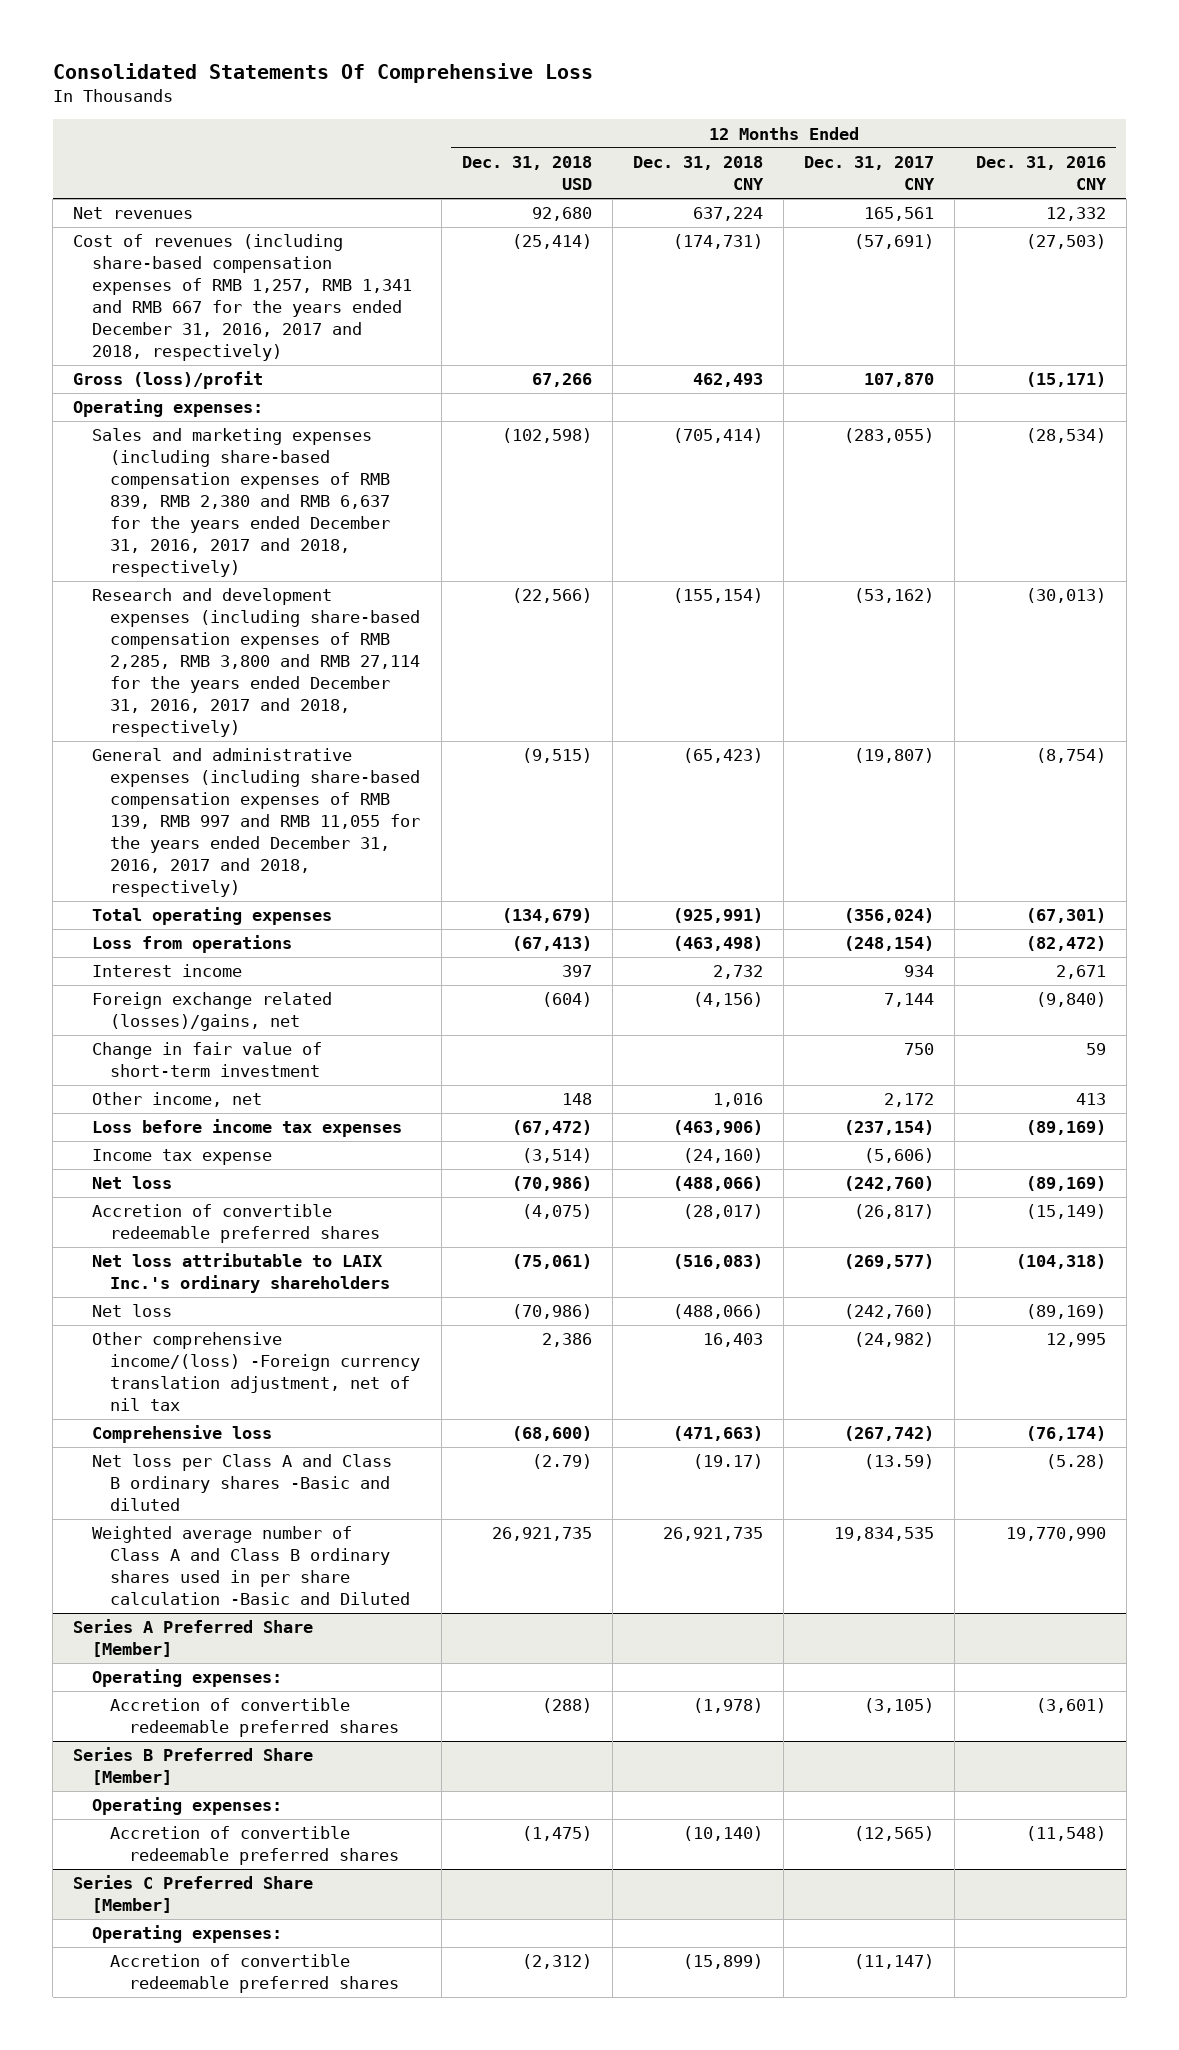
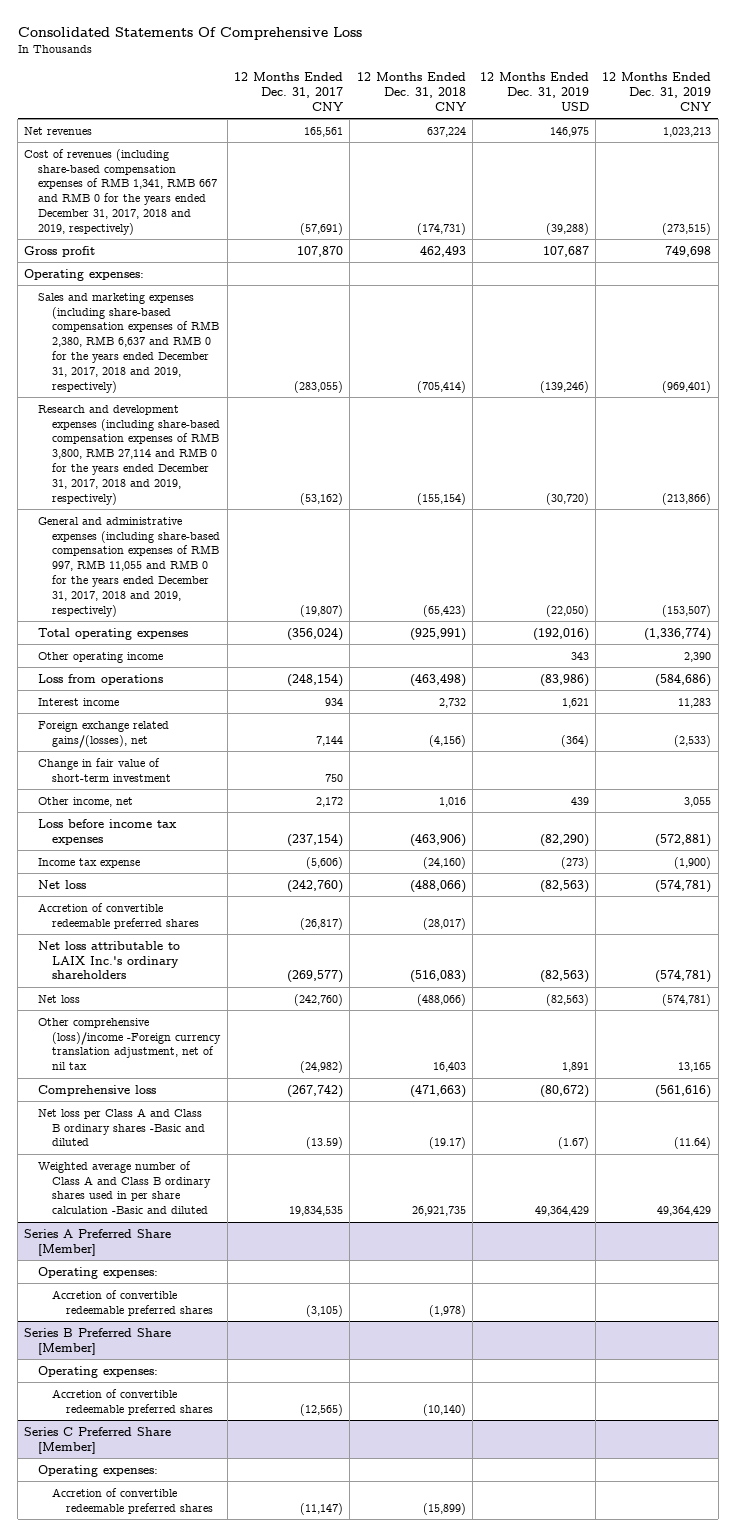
- | 12 Months Ended Dec. 31, 2018 USD | 12 Months Ended Dec. 31, 2018 CNY | 12 Months Ended Dec. 31, 2017 CNY | 12 Months Ended Dec. 31, 2016 CNY
+ | 12 Months Ended Dec. 31, 2017 CNY | 12 Months Ended Dec. 31, 2018 CNY | 12 Months Ended Dec. 31, 2019 USD | 12 Months Ended Dec. 31, 2019 CNY
- Cost of revenues (including share-based compensation expenses of RMB 1,257, RMB 1,341 and RMB 667 for the years ended December 31, 2016, 2017 and 2018, respectively) | (25,414) | (174,731) | (57,691) | (27,503)
- Gross (loss)/profit | 67,266 | 462,493 | 107,870 | (15,171)
+ Cost of revenues (including share-based compensation expenses of RMB 1,341, RMB 667 and RMB 0 for the years ended December 31, 2017, 2018 and 2019, respectively) | (57,691) | (174,731) | (39,288) | (273,515)
+ Gross profit | 107,870 | 462,493 | 107,687 | 749,698
- Sales and marketing expenses (including share-based compensation expenses of RMB 839, RMB 2,380 and RMB 6,637 for the years ended December 31, 2016, 2017 and 2018, respectively) | (102,598) | (705,414) | (283,055) | (28,534)
- Research and development expenses (including share-based compensation expenses of RMB 2,285, RMB 3,800 and RMB 27,114 for the years ended December 31, 2016, 2017 and 2018, respectively) | (22,566) | (155,154) | (53,162) | (30,013)
- General and administrative expenses (including share-based compensation expenses of RMB 139, RMB 997 and RMB 11,055 for the years ended December 31, 2016, 2017 and 2018, respectively) | (9,515) | (65,423) | (19,807) | (8,754)
+ Sales and marketing expenses (including share-based compensation expenses of RMB 2,380, RMB 6,637 and RMB 0 for the years ended December 31, 2017, 2018 and 2019, respectively) | (283,055) | (705,414) | (139,246) | (969,401)
+ Research and development expenses (including share-based compensation expenses of RMB 3,800, RMB 27,114 and RMB 0 for the years ended December 31, 2017, 2018 and 2019, respectively) | (53,162) | (155,154) | (30,720) | (213,866)
+ General and administrative expenses (including share-based compensation expenses of RMB 997, RMB 11,055 and RMB 0 for the years ended December 31, 2017, 2018 and 2019, respectively) | (19,807) | (65,423) | (22,050) | (153,507)
+ Other operating income | | | 343 | 2,390
- Foreign exchange related (losses)/gains, net | (604) | (4,156) | 7,144 | (9,840)
+ Foreign exchange related gains/(losses), net | 7,144 | (4,156) | (364) | (2,533)
- Other comprehensive income/(loss) -Foreign currency translation adjustment, net of nil tax | 2,386 | 16,403 | (24,982) | 12,995
+ Other comprehensive (loss)/income -Foreign currency translation adjustment, net of nil tax | (24,982) | 16,403 | 1,891 | 13,165
- Weighted average number of Class A and Class B ordinary shares used in per share calculation -Basic and Diluted | 26,921,735 | 26,921,735 | 19,834,535 | 19,770,990
+ Weighted average number of Class A and Class B ordinary shares used in per share calculation -Basic and diluted | 19,834,535 | 26,921,735 | 49,364,429 | 49,364,429

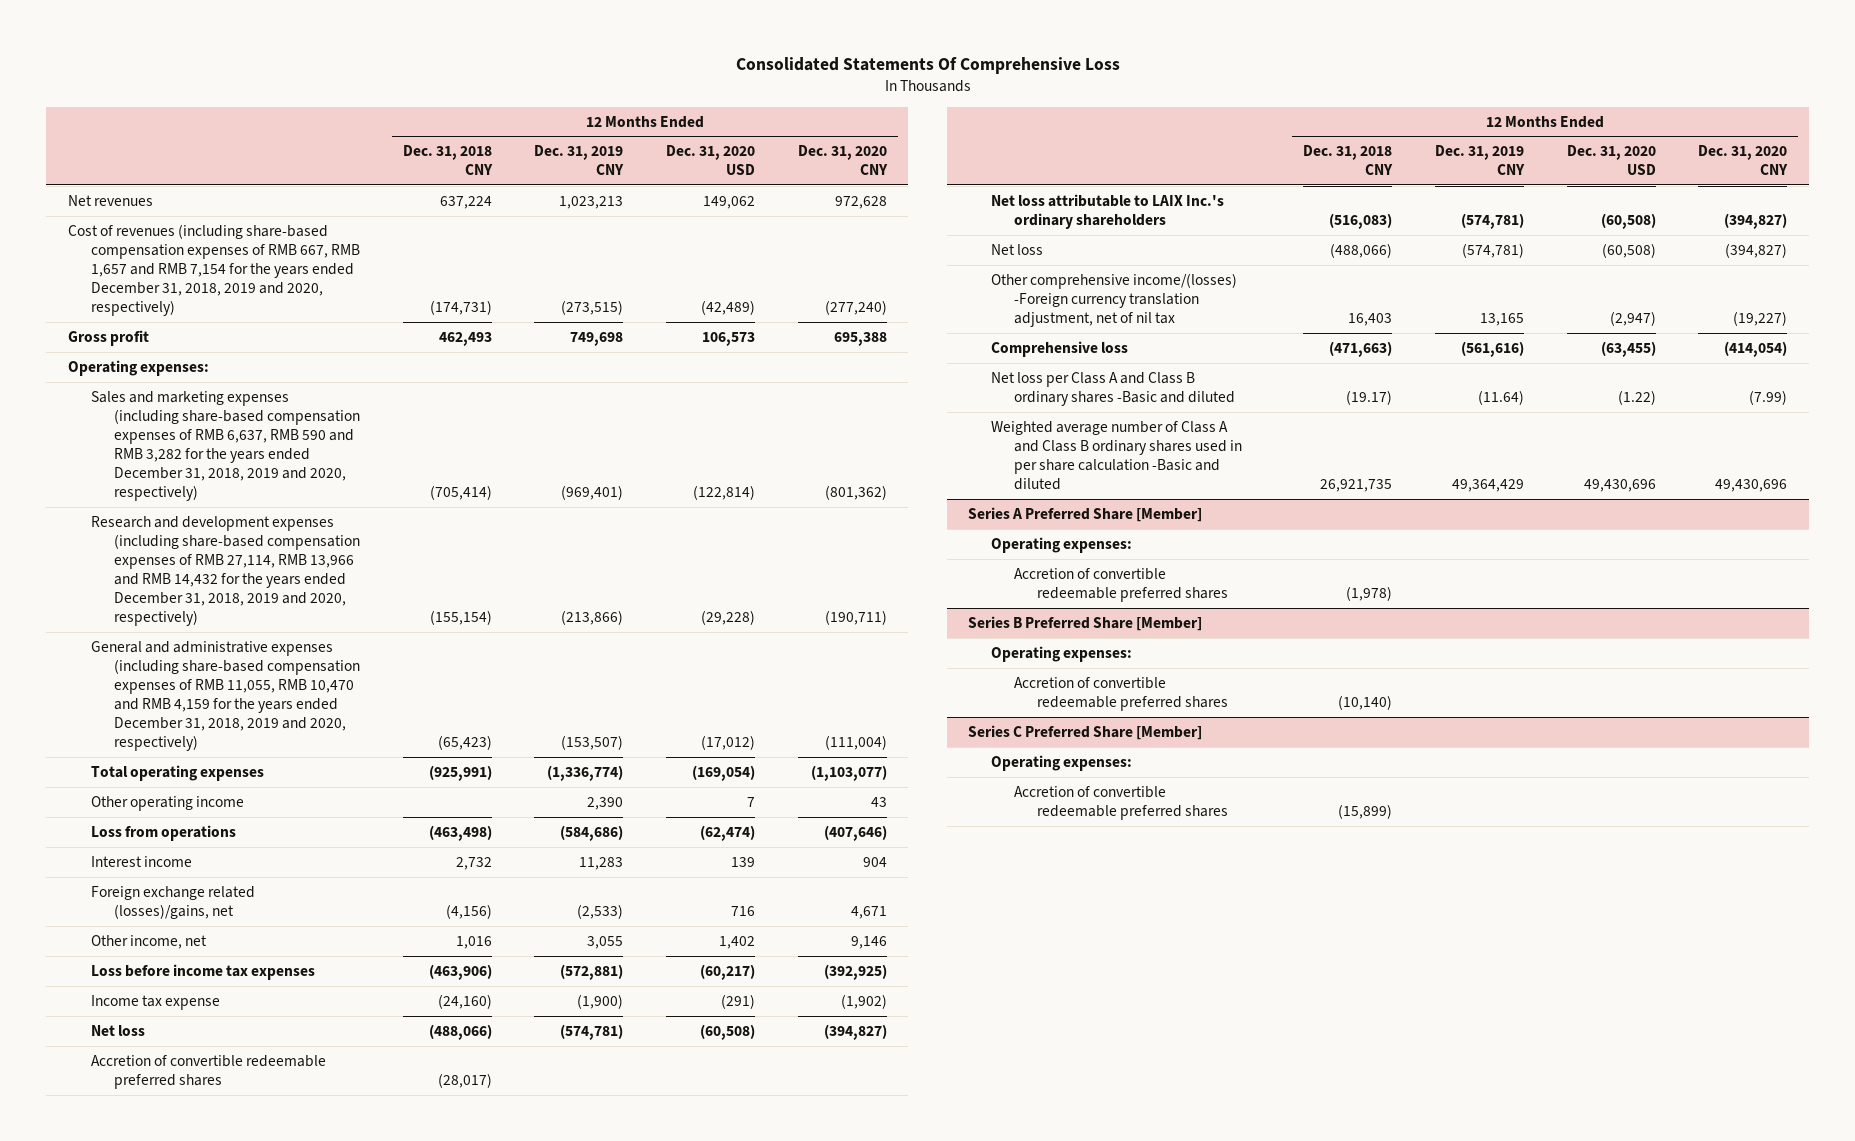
- | 12 Months Ended Dec. 31, 2017 CNY | 12 Months Ended Dec. 31, 2018 CNY | 12 Months Ended Dec. 31, 2019 USD | 12 Months Ended Dec. 31, 2019 CNY
+ | 12 Months Ended Dec. 31, 2018 CNY | 12 Months Ended Dec. 31, 2019 CNY | 12 Months Ended Dec. 31, 2020 USD | 12 Months Ended Dec. 31, 2020 CNY
- Cost of revenues (including share-based compensation expenses of RMB 1,341, RMB 667 and RMB 0 for the years ended December 31, 2017, 2018 and 2019, respectively) | (57,691) | (174,731) | (39,288) | (273,515)
+ Cost of revenues (including share-based compensation expenses of RMB 667, RMB 1,657 and RMB 7,154 for the years ended December 31, 2018, 2019 and 2020, respectively) | (174,731) | (273,515) | (42,489) | (277,240)
- Sales and marketing expenses (including share-based compensation expenses of RMB 2,380, RMB 6,637 and RMB 0 for the years ended December 31, 2017, 2018 and 2019, respectively) | (283,055) | (705,414) | (139,246) | (969,401)
- Research and development expenses (including share-based compensation expenses of RMB 3,800, RMB 27,114 and RMB 0 for the years ended December 31, 2017, 2018 and 2019, respectively) | (53,162) | (155,154) | (30,720) | (213,866)
- General and administrative expenses (including share-based compensation expenses of RMB 997, RMB 11,055 and RMB 0 for the years ended December 31, 2017, 2018 and 2019, respectively) | (19,807) | (65,423) | (22,050) | (153,507)
+ Sales and marketing expenses (including share-based compensation expenses of RMB 6,637, RMB 590 and RMB 3,282 for the years ended December 31, 2018, 2019 and 2020, respectively) | (705,414) | (969,401) | (122,814) | (801,362)
+ Research and development expenses (including share-based compensation expenses of RMB 27,114, RMB 13,966 and RMB 14,432 for the years ended December 31, 2018, 2019 and 2020, respectively) | (155,154) | (213,866) | (29,228) | (190,711)
+ General and administrative expenses (including share-based compensation expenses of RMB 11,055, RMB 10,470 and RMB 4,159 for the years ended December 31, 2018, 2019 and 2020, respectively) | (65,423) | (153,507) | (17,012) | (111,004)
- Foreign exchange related gains/(losses), net | 7,144 | (4,156) | (364) | (2,533)
- Change in fair value of short-term investment | 750 | | |
+ Foreign exchange related (losses)/gains, net | (4,156) | (2,533) | 716 | 4,671
- Other comprehensive (loss)/income -Foreign currency translation adjustment, net of nil tax | (24,982) | 16,403 | 1,891 | 13,165
+ Other comprehensive income/(losses) -Foreign currency translation adjustment, net of nil tax | 16,403 | 13,165 | (2,947) | (19,227)

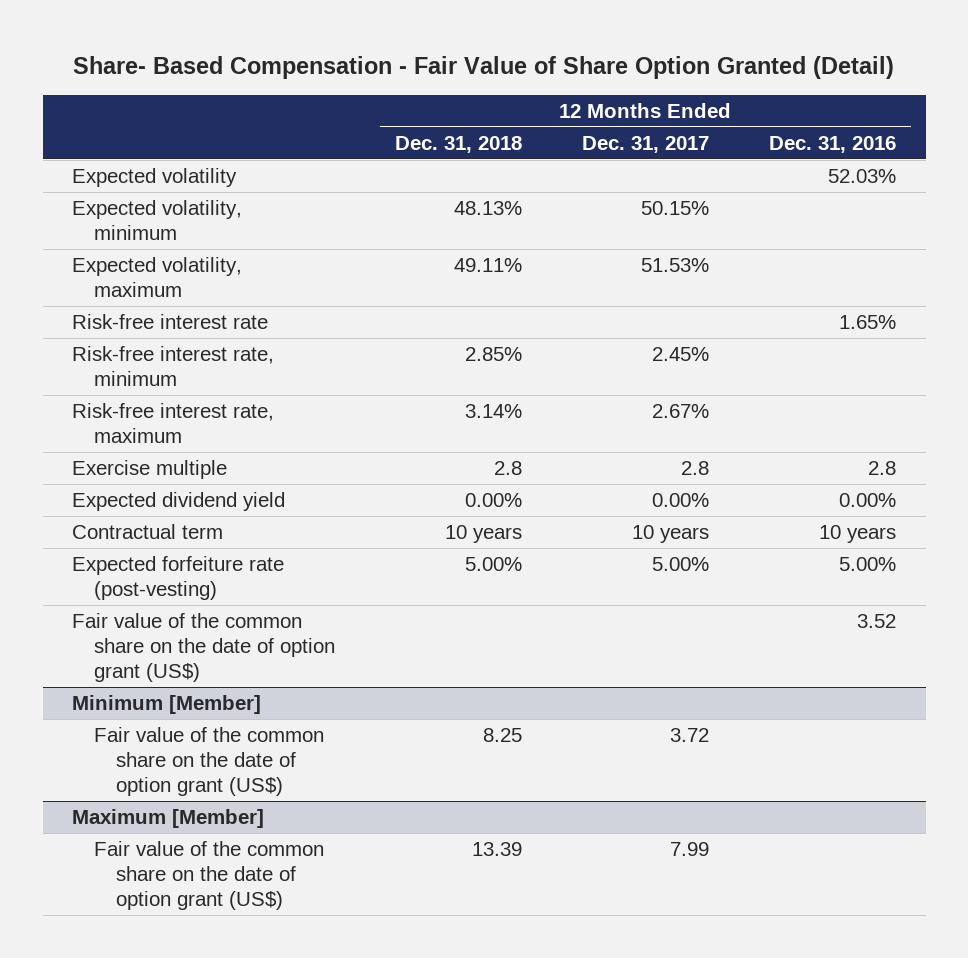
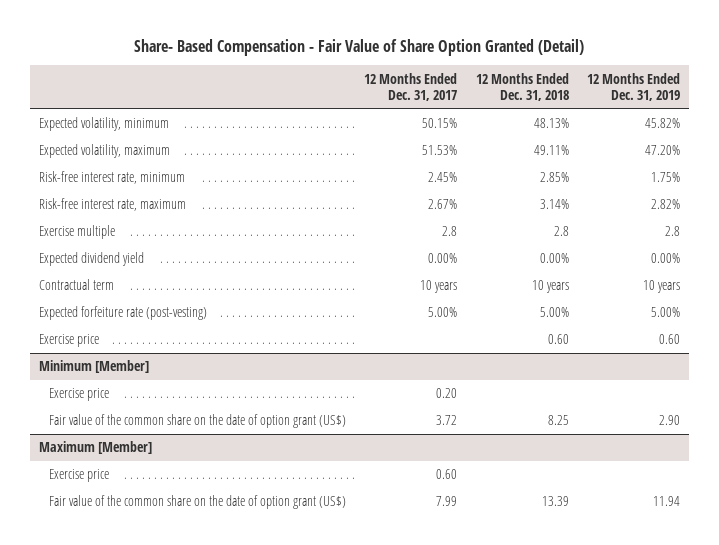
- | 12 Months Ended Dec. 31, 2018 | 12 Months Ended Dec. 31, 2017 | 12 Months Ended Dec. 31, 2016
+ | 12 Months Ended Dec. 31, 2017 | 12 Months Ended Dec. 31, 2018 | 12 Months Ended Dec. 31, 2019
- Expected volatility | | | 52.03%
- Risk-free interest rate | | | 1.65%
- Fair value of the common share on the date of option grant (US$) | | | 3.52
+ Exercise price | | 0.60 | 0.60
@ Minimum [Member]
+ Exercise price | 0.20 | |
@ Maximum [Member]
+ Exercise price | 0.60 | |

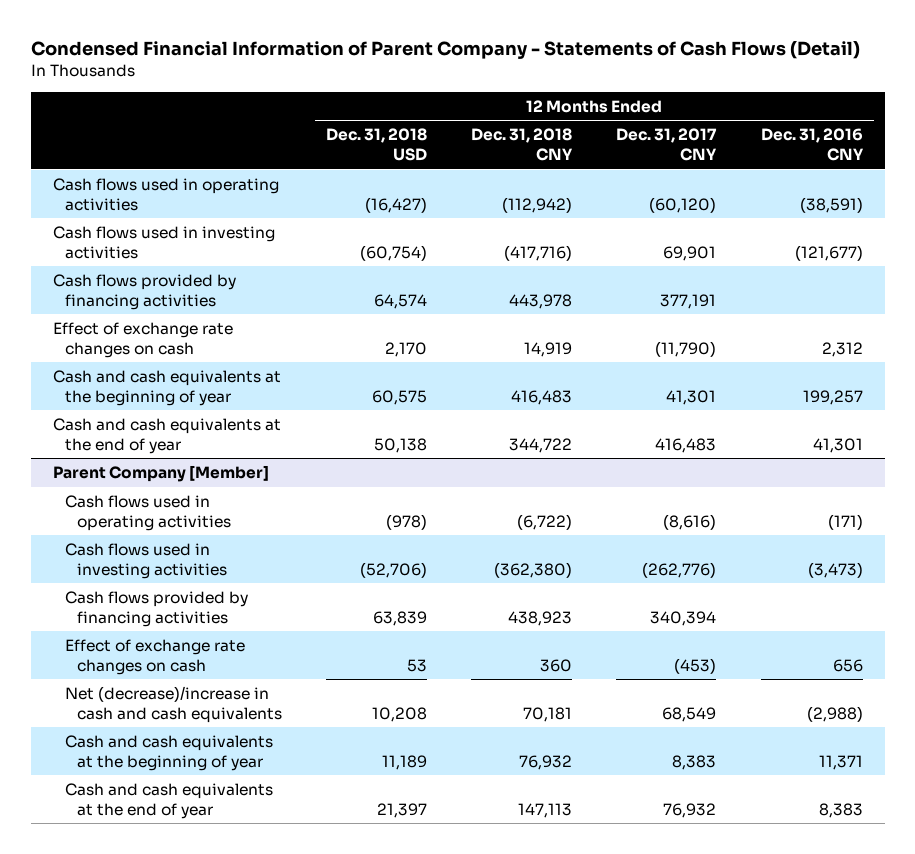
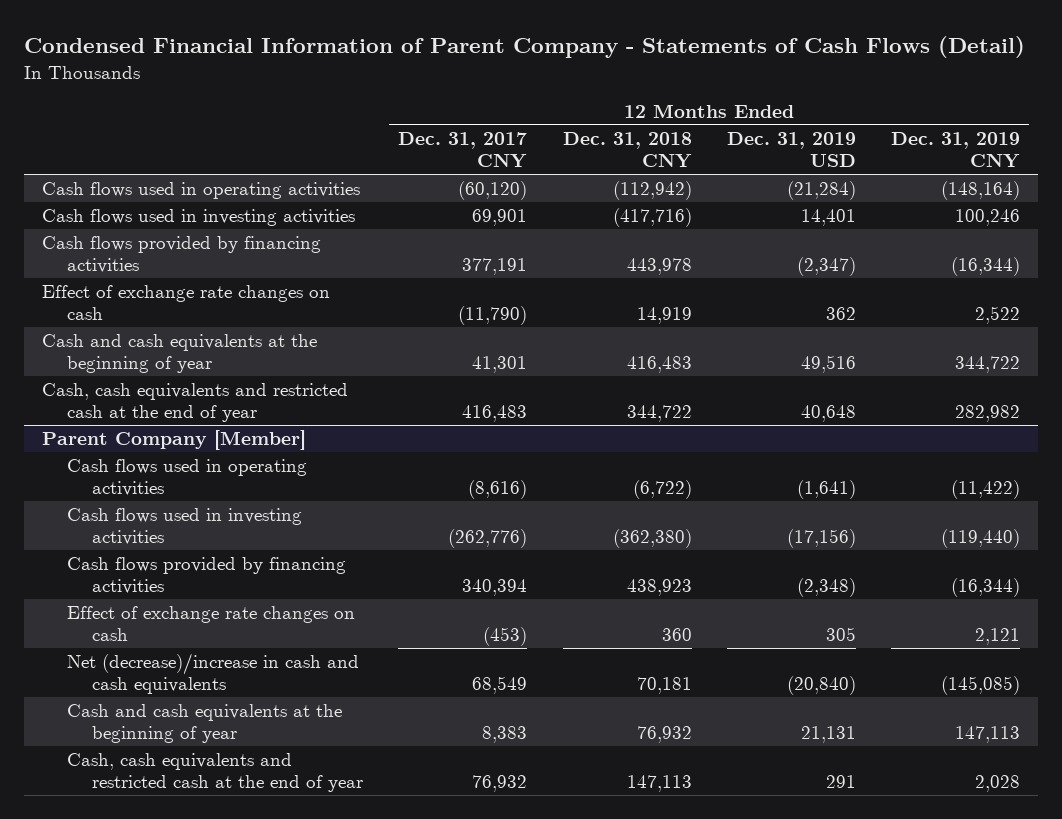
- | 12 Months Ended Dec. 31, 2018 USD | 12 Months Ended Dec. 31, 2018 CNY | 12 Months Ended Dec. 31, 2017 CNY | 12 Months Ended Dec. 31, 2016 CNY
+ | 12 Months Ended Dec. 31, 2017 CNY | 12 Months Ended Dec. 31, 2018 CNY | 12 Months Ended Dec. 31, 2019 USD | 12 Months Ended Dec. 31, 2019 CNY
- Cash and cash equivalents at the end of year | 50,138 | 344,722 | 416,483 | 41,301
+ Cash, cash equivalents and restricted cash at the end of year | 416,483 | 344,722 | 40,648 | 282,982
@ Parent Company [Member]
- Cash and cash equivalents at the end of year | 21,397 | 147,113 | 76,932 | 8,383
+ Cash, cash equivalents and restricted cash at the end of year | 76,932 | 147,113 | 291 | 2,028

